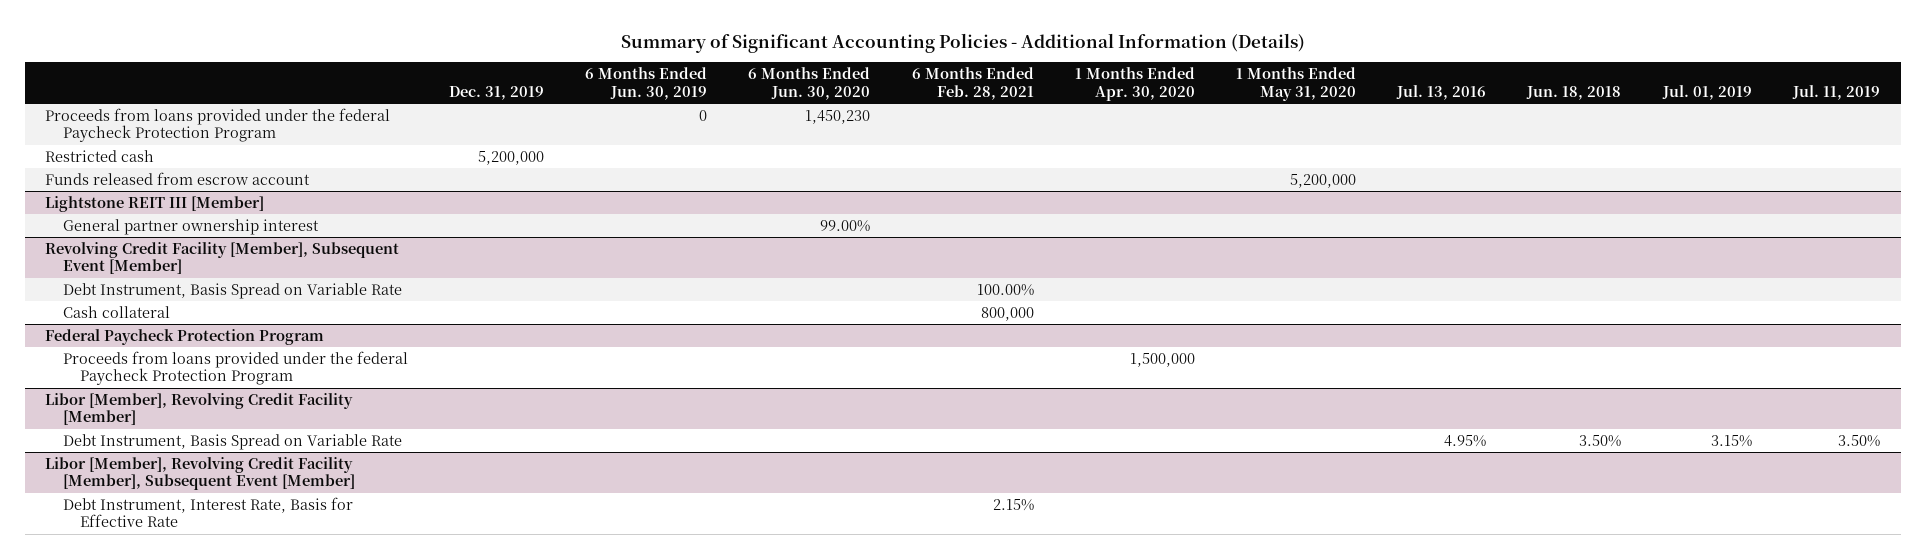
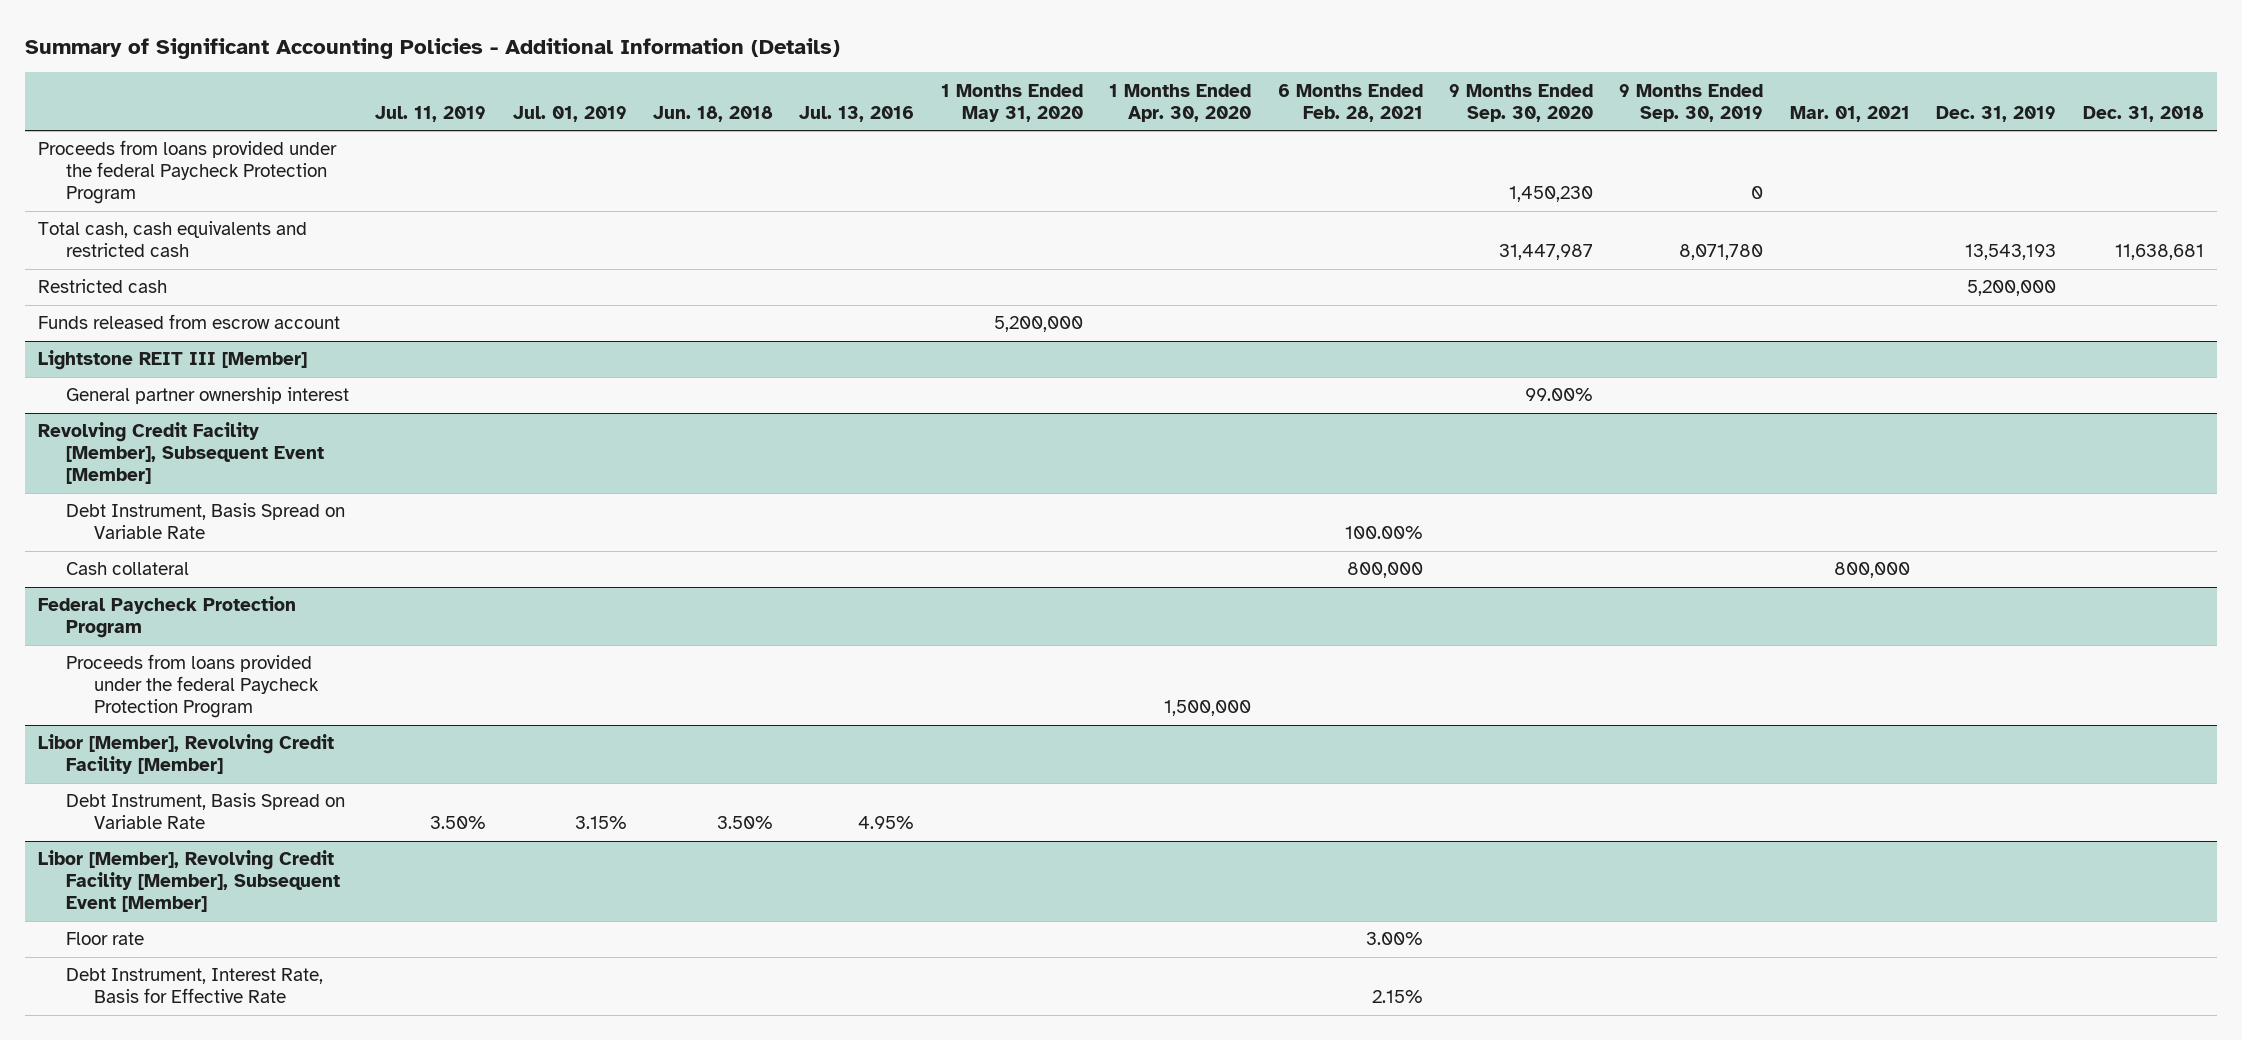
- | Dec. 31, 2019 | 6 Months Ended Jun. 30, 2019 | 6 Months Ended Jun. 30, 2020 | 6 Months Ended Feb. 28, 2021 | 1 Months Ended Apr. 30, 2020 | 1 Months Ended May 31, 2020 | Jul. 13, 2016 | Jun. 18, 2018 | Jul. 01, 2019 | Jul. 11, 2019
+ | Jul. 11, 2019 | Jul. 01, 2019 | Jun. 18, 2018 | Jul. 13, 2016 | 1 Months Ended May 31, 2020 | 1 Months Ended Apr. 30, 2020 | 6 Months Ended Feb. 28, 2021 | 9 Months Ended Sep. 30, 2020 | 9 Months Ended Sep. 30, 2019 | Mar. 01, 2021 | Dec. 31, 2019 | Dec. 31, 2018
+ Total cash, cash equivalents and restricted cash | | | | | | | | 31,447,987 | 8,071,780 | | 13,543,193 | 11,638,681
@ Libor [Member], Revolving Credit Facility [Member], Subsequent Event [Member]
+ Floor rate | | | | | | | 3.00% | | | | |

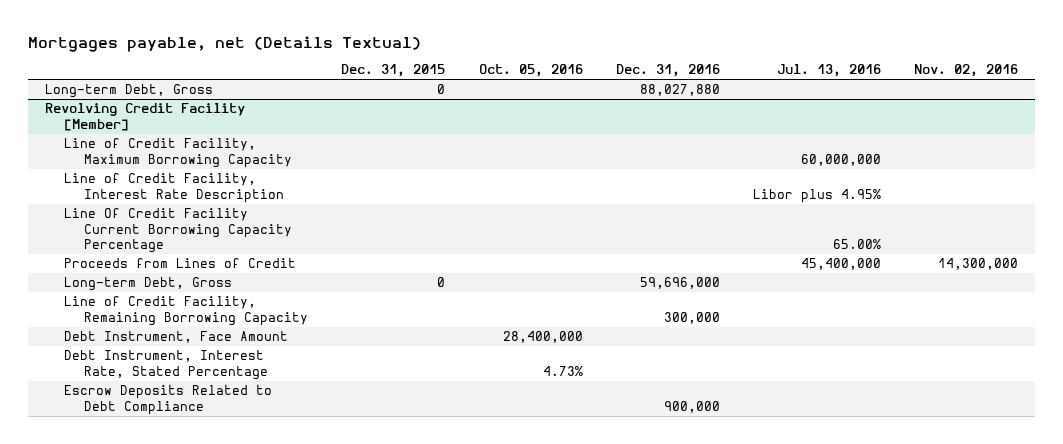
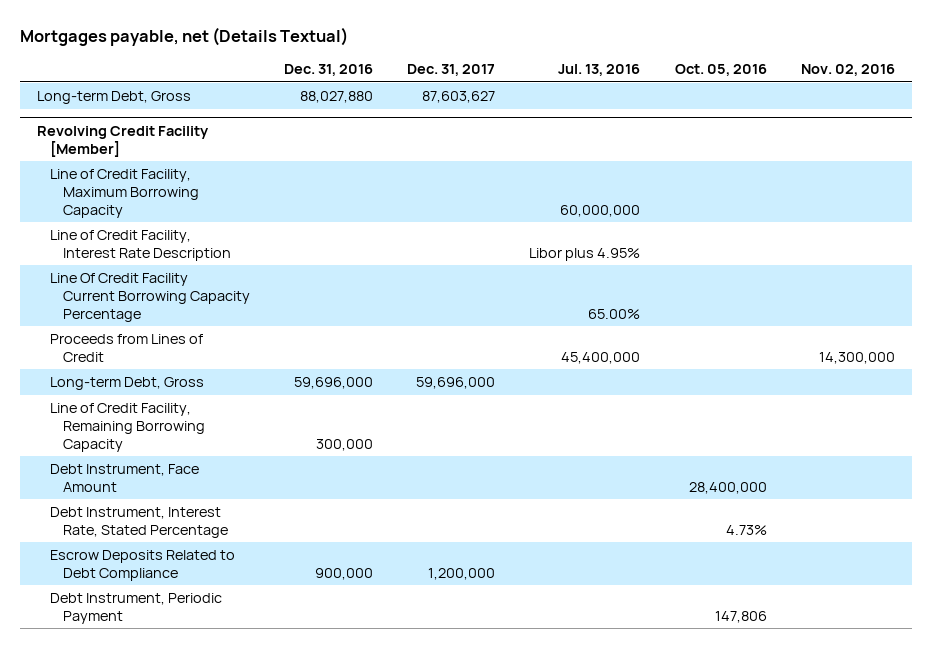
- | Dec. 31, 2015 | Oct. 05, 2016 | Dec. 31, 2016 | Jul. 13, 2016 | Nov. 02, 2016
+ | Dec. 31, 2016 | Dec. 31, 2017 | Jul. 13, 2016 | Oct. 05, 2016 | Nov. 02, 2016
@ Revolving Credit Facility [Member]
+ Debt Instrument, Periodic Payment | | | | 147,806 |

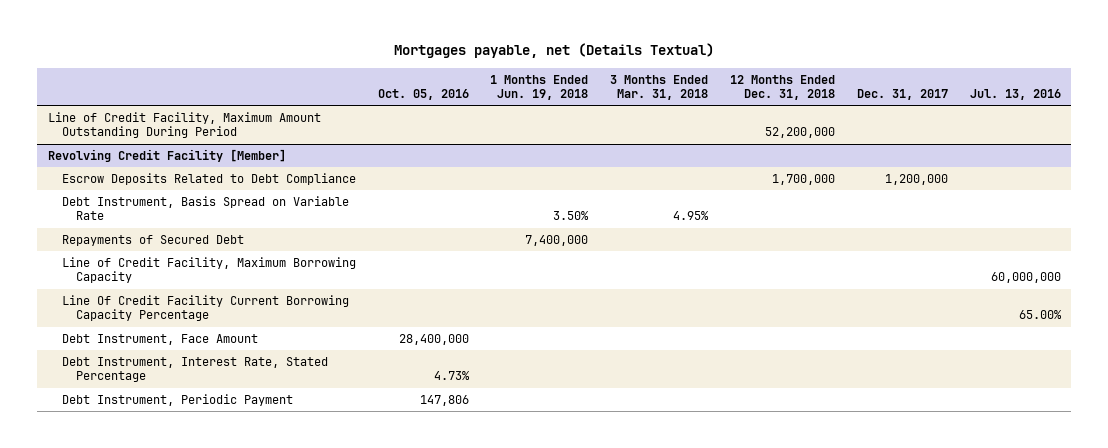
- | Dec. 31, 2016 | Dec. 31, 2017 | Jul. 13, 2016 | Oct. 05, 2016 | Nov. 02, 2016
+ | Oct. 05, 2016 | 1 Months Ended Jun. 19, 2018 | 3 Months Ended Mar. 31, 2018 | 12 Months Ended Dec. 31, 2018 | Dec. 31, 2017 | Jul. 13, 2016
- Long-term Debt, Gross | 88,027,880 | 87,603,627 | | |
+ Line of Credit Facility, Maximum Amount Outstanding During Period | | | | 52,200,000 | |
@ Revolving Credit Facility [Member]
moved up: Escrow Deposits Related to Debt Compliance | | | | 1,700,000 | 1,200,000 |
+ Debt Instrument, Basis Spread on Variable Rate | | 3.50% | 4.95% | | |
+ Repayments of Secured Debt | | 7,400,000 | | | |
- Line of Credit Facility, Interest Rate Description | | | Libor plus 4.95% | |
- Proceeds from Lines of Credit | | | 45,400,000 | | 14,300,000
- Long-term Debt, Gross | 59,696,000 | 59,696,000 | | |
- Line of Credit Facility, Remaining Borrowing Capacity | 300,000 | | | |

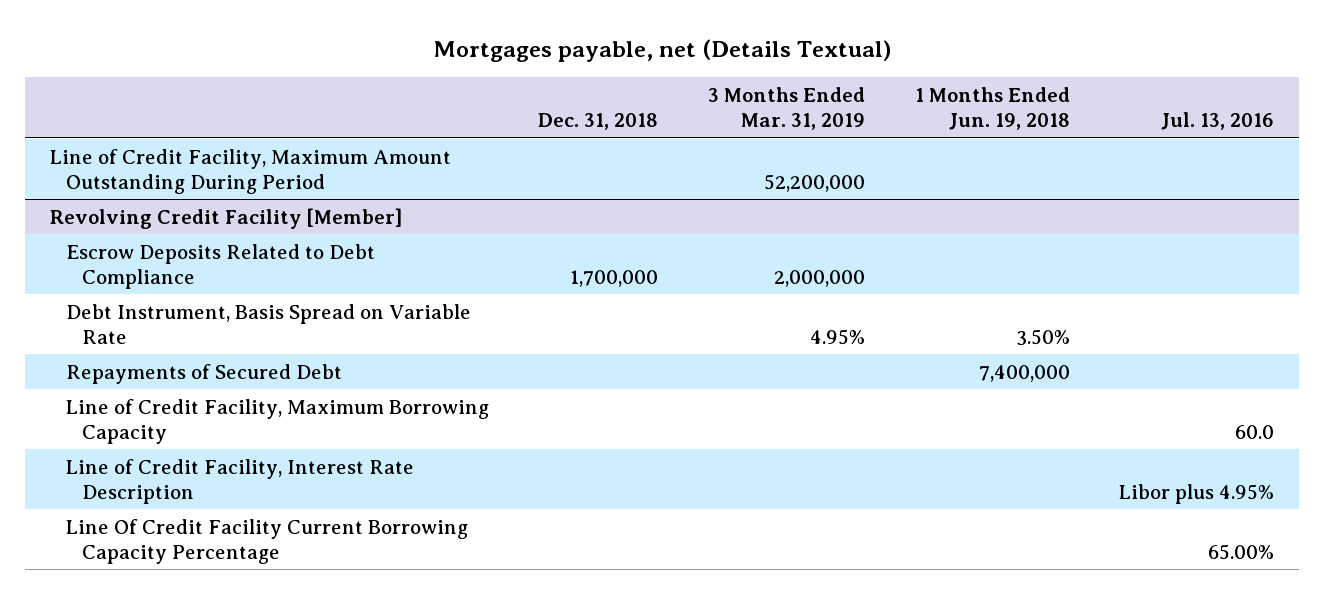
- | Oct. 05, 2016 | 1 Months Ended Jun. 19, 2018 | 3 Months Ended Mar. 31, 2018 | 12 Months Ended Dec. 31, 2018 | Dec. 31, 2017 | Jul. 13, 2016
+ | Dec. 31, 2018 | 3 Months Ended Mar. 31, 2019 | 1 Months Ended Jun. 19, 2018 | Jul. 13, 2016
@ Revolving Credit Facility [Member]
- Line of Credit Facility, Maximum Borrowing Capacity | | | | | | 60,000,000
+ Line of Credit Facility, Maximum Borrowing Capacity | | | | 60.0
+ Line of Credit Facility, Interest Rate Description | | | | Libor plus 4.95%
- Debt Instrument, Face Amount | 28,400,000 | | | | |
- Debt Instrument, Interest Rate, Stated Percentage | 4.73% | | | | |
- Debt Instrument, Periodic Payment | 147,806 | | | | |

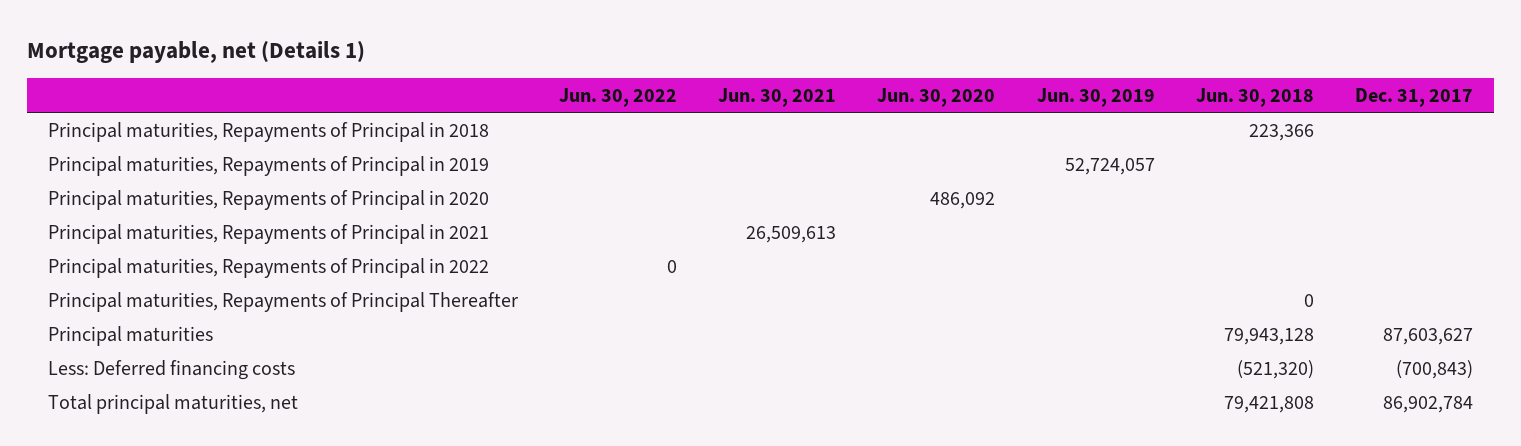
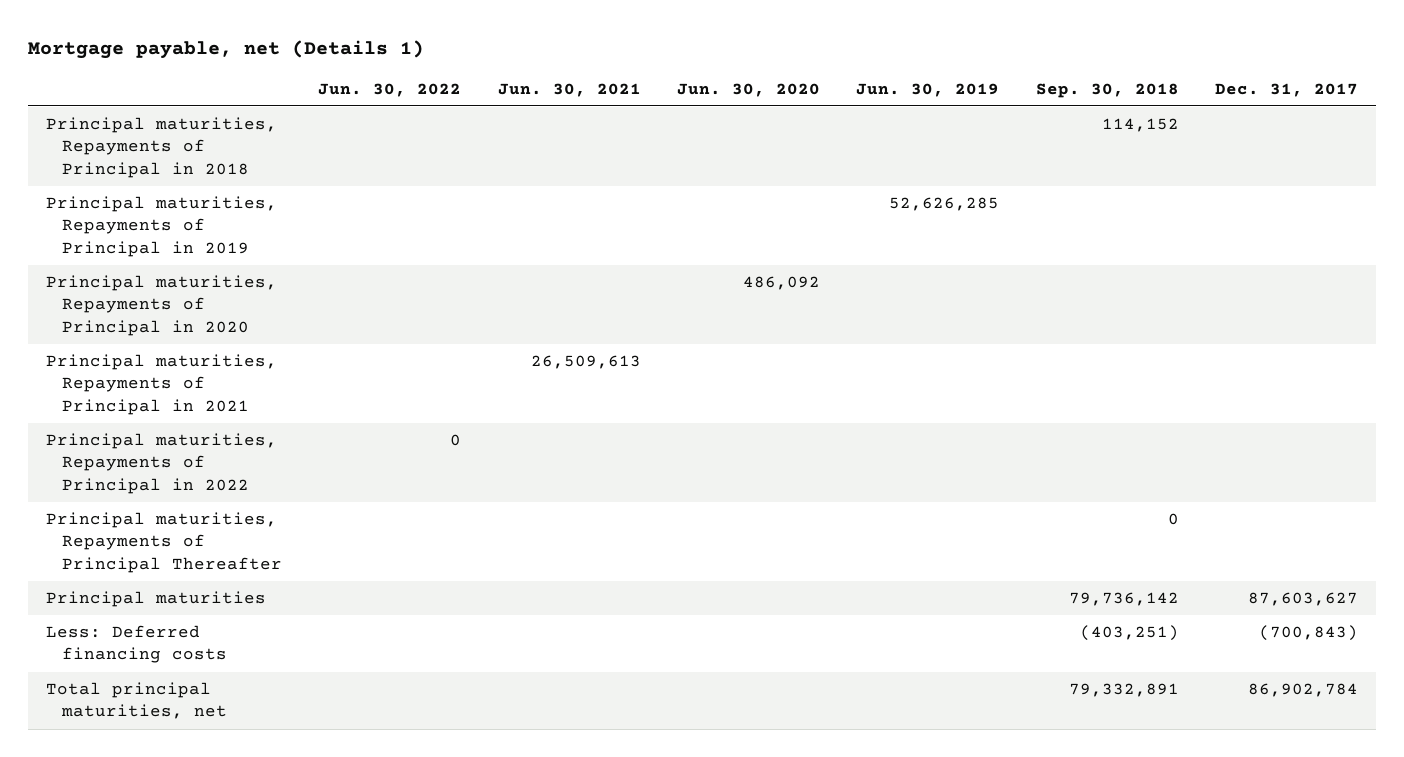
- | Jun. 30, 2022 | Jun. 30, 2021 | Jun. 30, 2020 | Jun. 30, 2019 | Jun. 30, 2018 | Dec. 31, 2017
+ | Jun. 30, 2022 | Jun. 30, 2021 | Jun. 30, 2020 | Jun. 30, 2019 | Sep. 30, 2018 | Dec. 31, 2017
- Principal maturities, Repayments of Principal in 2019 | | | | 52,724,057 | |
+ Principal maturities, Repayments of Principal in 2019 | | | | 52,626,285 | |

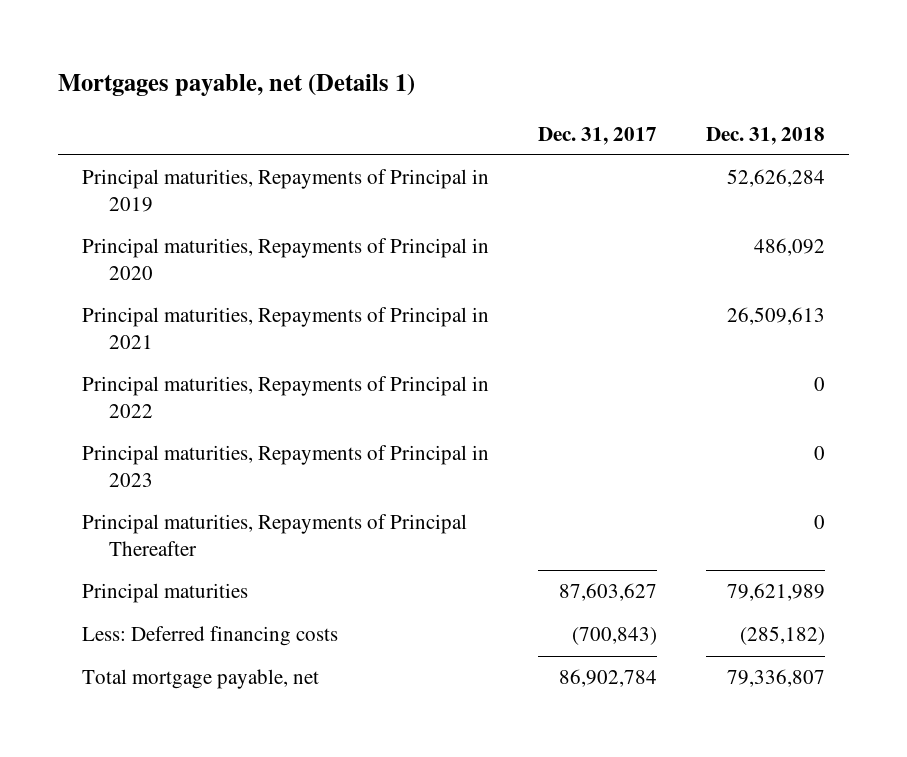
- Mortgage payable, net (Details 1)
+ Mortgages payable, net (Details 1)
- | Jun. 30, 2022 | Jun. 30, 2021 | Jun. 30, 2020 | Jun. 30, 2019 | Sep. 30, 2018 | Dec. 31, 2017
+ | Dec. 31, 2017 | Dec. 31, 2018
- Principal maturities, Repayments of Principal in 2018 | | | | | 114,152 |
+ Principal maturities, Repayments of Principal in 2023 | | 0
- Total principal maturities, net | | | | | 79,332,891 | 86,902,784
+ Total mortgage payable, net | 86,902,784 | 79,336,807

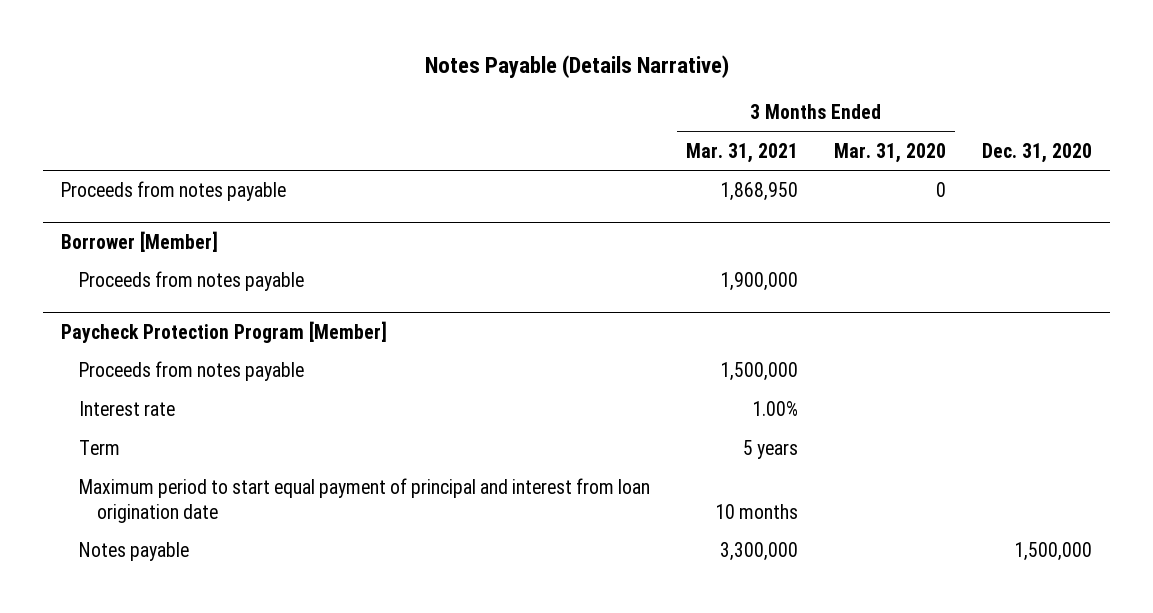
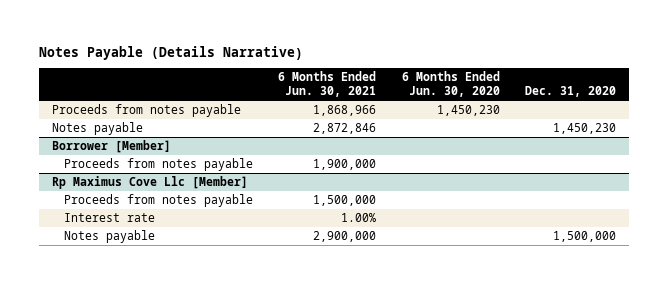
- | 3 Months Ended Mar. 31, 2021 | 3 Months Ended Mar. 31, 2020 | Dec. 31, 2020
+ | 6 Months Ended Jun. 30, 2021 | 6 Months Ended Jun. 30, 2020 | Dec. 31, 2020
+ Notes payable | 2,872,846 | | 1,450,230
- Paycheck Protection Program [Member]
+ Rp Maximus Cove Llc [Member]
- Term | 5 years | |
- Maximum period to start equal payment of principal and interest from loan origination date | 10 months | |

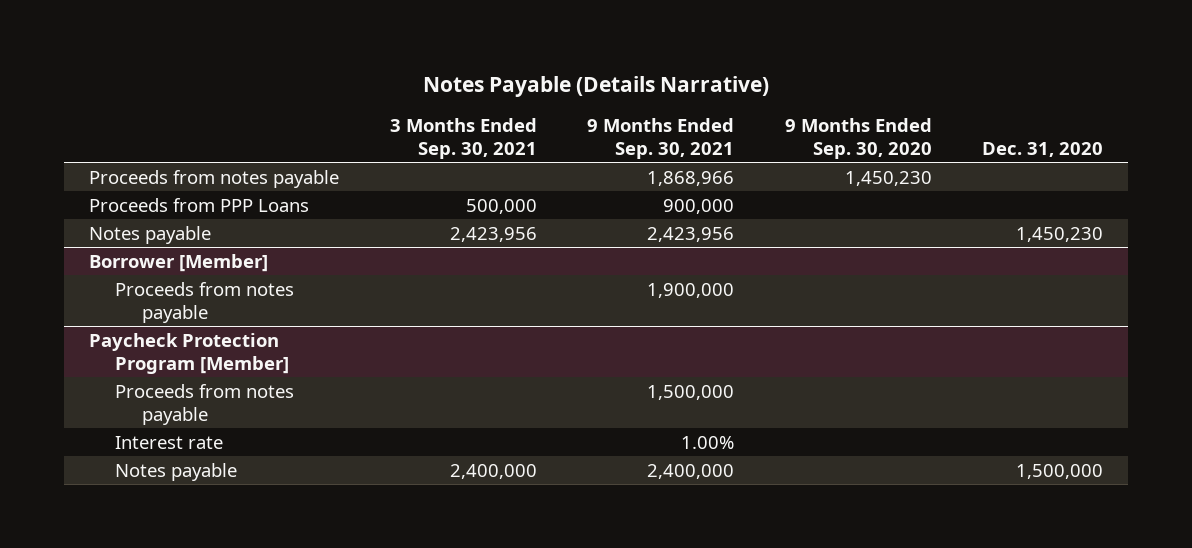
- | 6 Months Ended Jun. 30, 2021 | 6 Months Ended Jun. 30, 2020 | Dec. 31, 2020
+ | 3 Months Ended Sep. 30, 2021 | 9 Months Ended Sep. 30, 2021 | 9 Months Ended Sep. 30, 2020 | Dec. 31, 2020
+ Proceeds from PPP Loans | 500,000 | 900,000 | |
- Rp Maximus Cove Llc [Member]
+ Paycheck Protection Program [Member]

